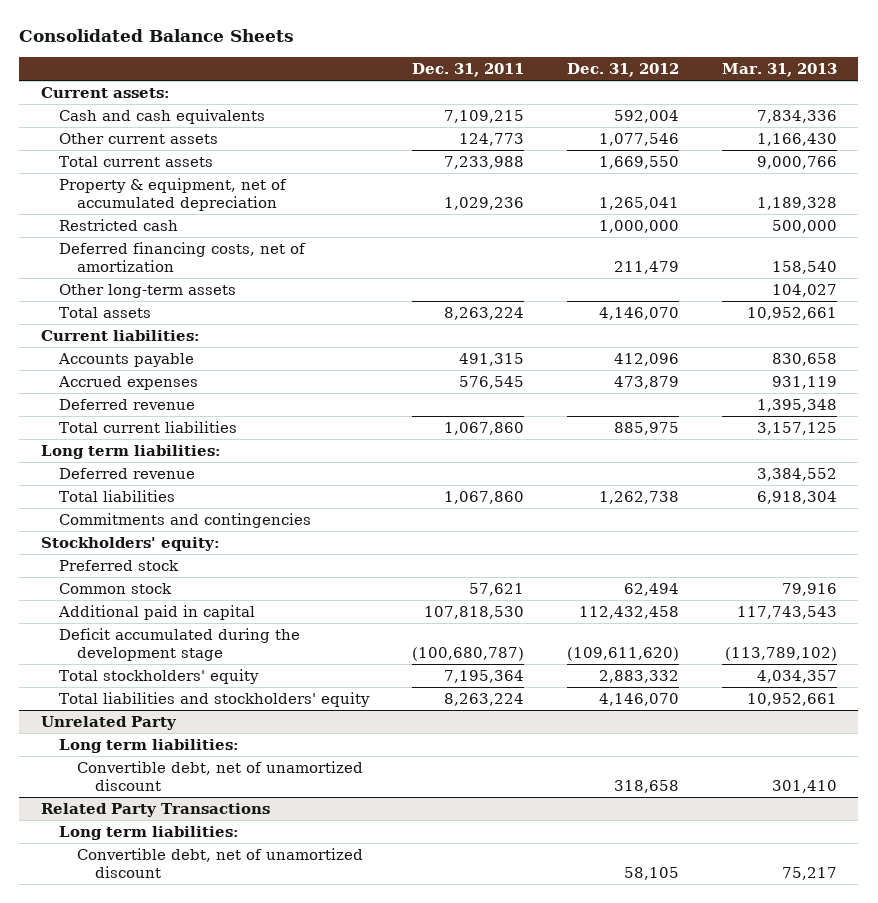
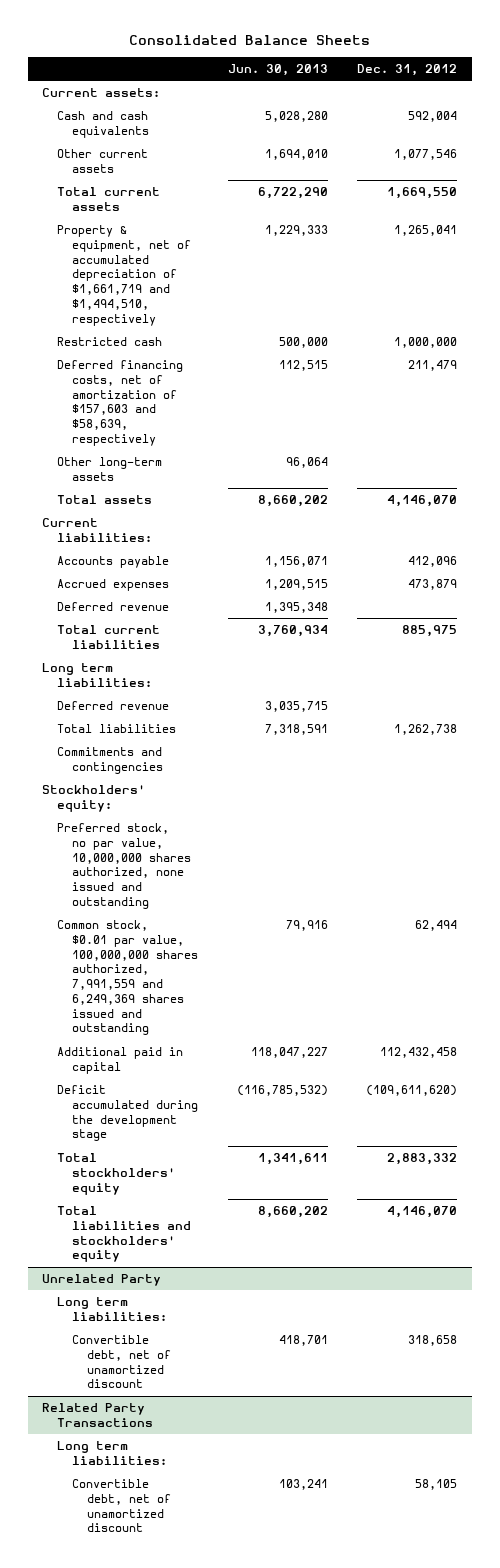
- | Dec. 31, 2011 | Dec. 31, 2012 | Mar. 31, 2013
+ | Jun. 30, 2013 | Dec. 31, 2012
- Property & equipment, net of accumulated depreciation | 1,029,236 | 1,265,041 | 1,189,328
+ Property & equipment, net of accumulated depreciation of $1,661,719 and $1,494,510, respectively | 1,229,333 | 1,265,041
- Deferred financing costs, net of amortization | | 211,479 | 158,540
+ Deferred financing costs, net of amortization of $157,603 and $58,639, respectively | 112,515 | 211,479
- Preferred stock
- Common stock | 57,621 | 62,494 | 79,916
+ Preferred stock, no par value, 10,000,000 shares authorized, none issued and outstanding
+ Common stock, $0.01 par value, 100,000,000 shares authorized, 7,991,559 and 6,249,369 shares issued and outstanding | 79,916 | 62,494

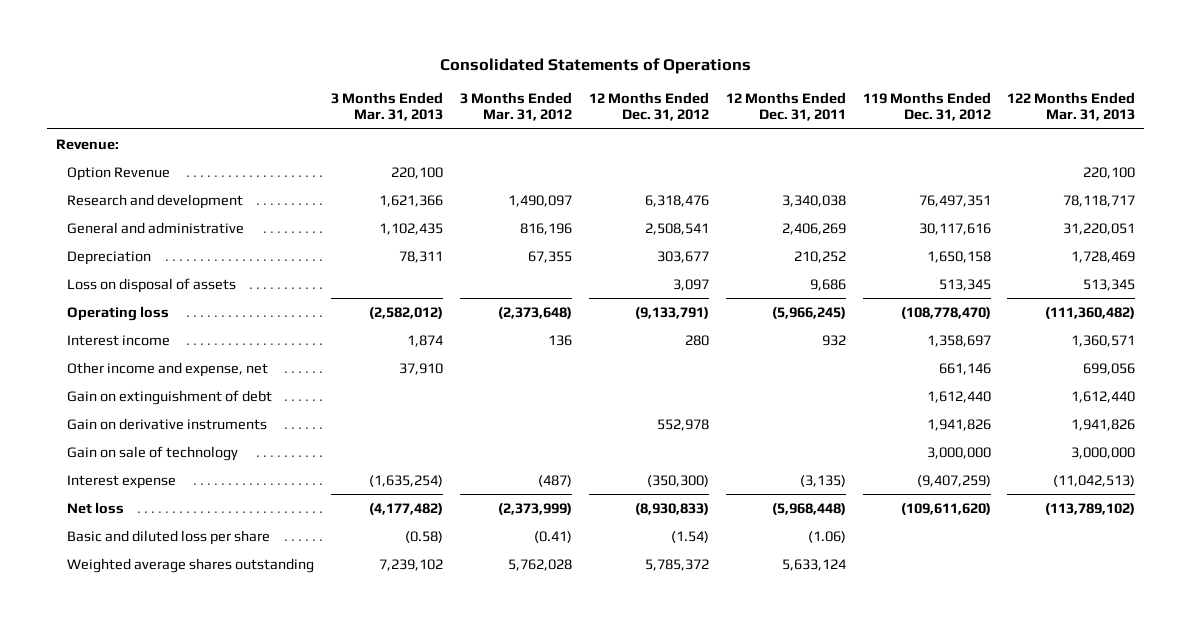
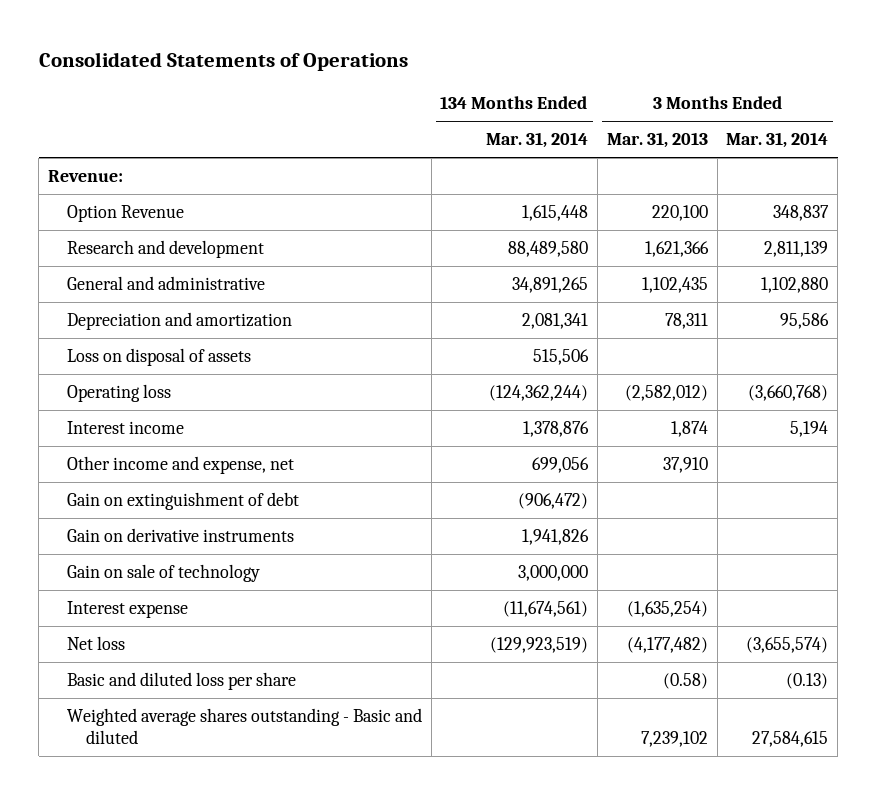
- | 3 Months Ended Mar. 31, 2013 | 3 Months Ended Mar. 31, 2012 | 12 Months Ended Dec. 31, 2012 | 12 Months Ended Dec. 31, 2011 | 119 Months Ended Dec. 31, 2012 | 122 Months Ended Mar. 31, 2013
+ | 134 Months Ended Mar. 31, 2014 | 3 Months Ended Mar. 31, 2013 | 3 Months Ended Mar. 31, 2014
- Depreciation | 78,311 | 67,355 | 303,677 | 210,252 | 1,650,158 | 1,728,469
+ Depreciation and amortization | 2,081,341 | 78,311 | 95,586
- Weighted average shares outstanding | 7,239,102 | 5,762,028 | 5,785,372 | 5,633,124 | |
+ Weighted average shares outstanding - Basic and diluted | | 7,239,102 | 27,584,615

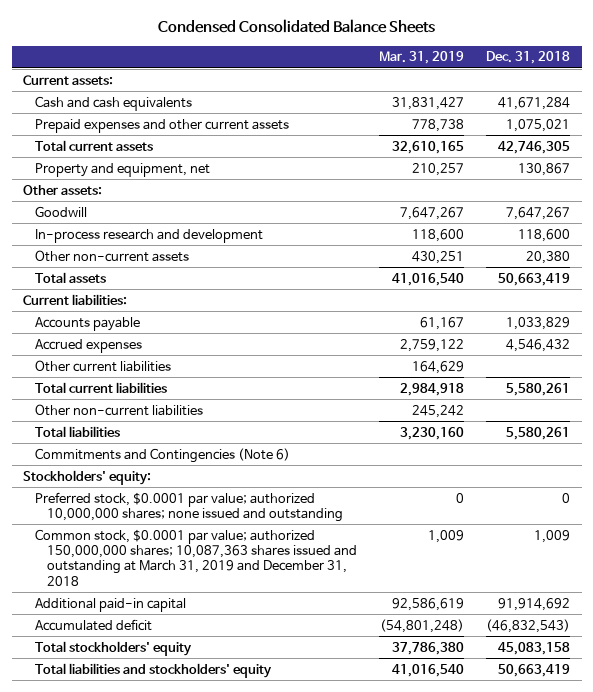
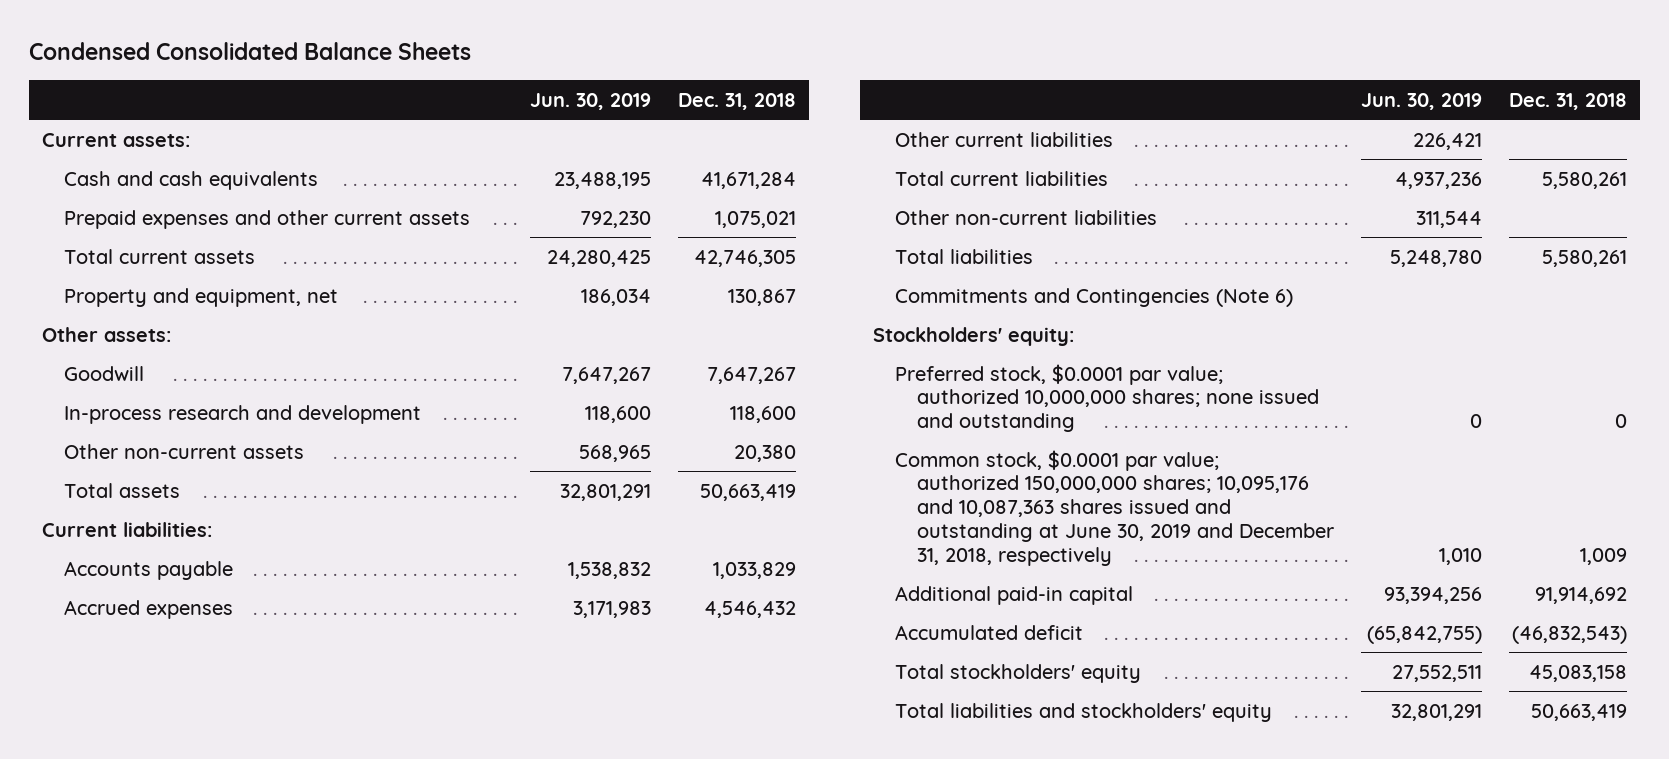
- | Mar. 31, 2019 | Dec. 31, 2018
+ | Jun. 30, 2019 | Dec. 31, 2018
- Common stock, $0.0001 par value; authorized 150,000,000 shares; 10,087,363 shares issued and outstanding at March 31, 2019 and December 31, 2018 | 1,009 | 1,009
+ Common stock, $0.0001 par value; authorized 150,000,000 shares; 10,095,176 and 10,087,363 shares issued and outstanding at June 30, 2019 and December 31, 2018, respectively | 1,010 | 1,009

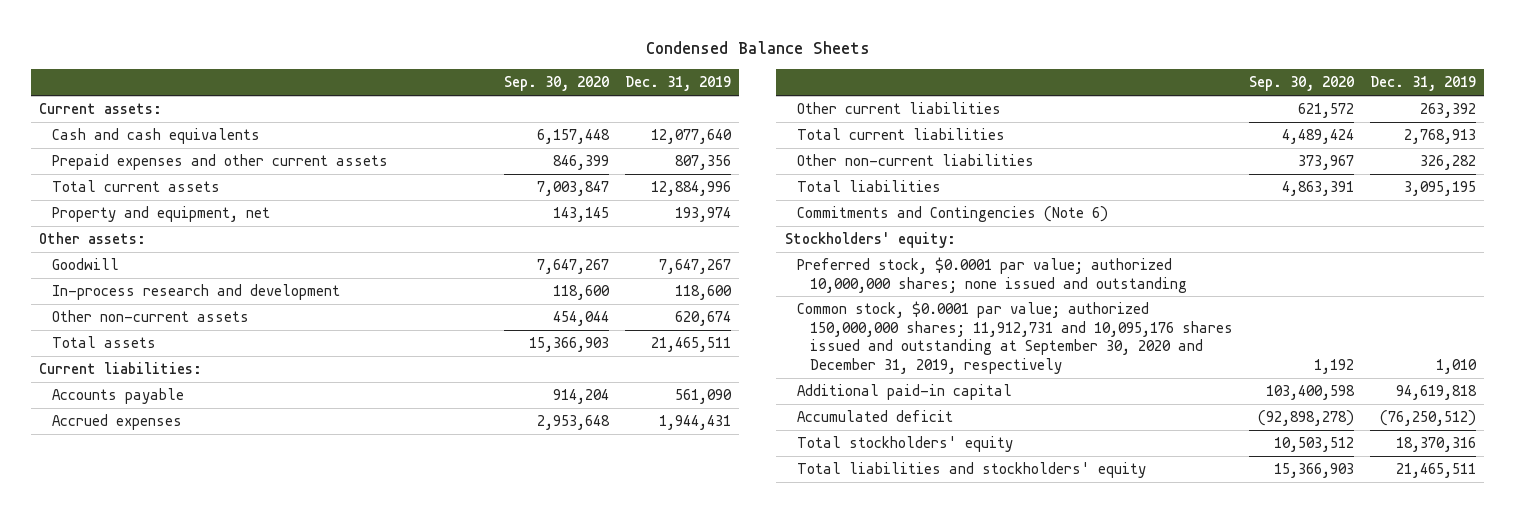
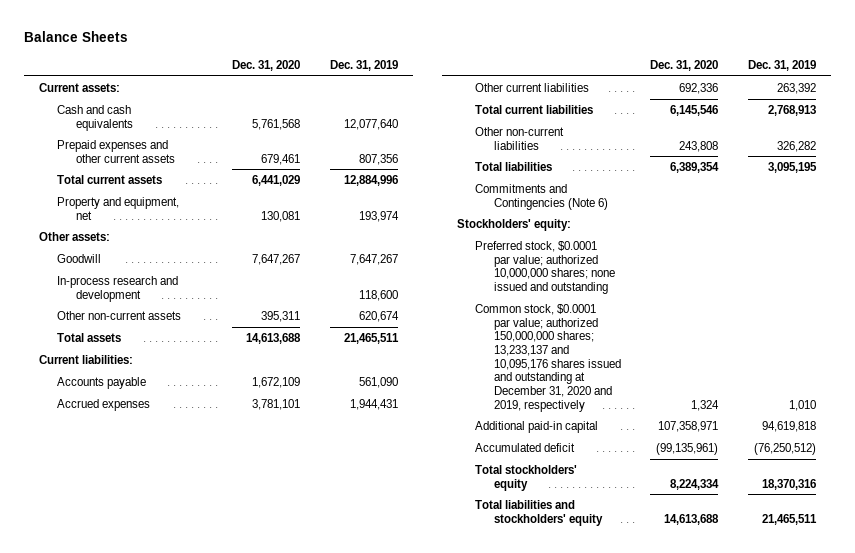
- Condensed Balance Sheets
+ Balance Sheets
- | Sep. 30, 2020 | Dec. 31, 2019
+ | Dec. 31, 2020 | Dec. 31, 2019
- Common stock, $0.0001 par value; authorized 150,000,000 shares; 11,912,731 and 10,095,176 shares issued and outstanding at September 30, 2020 and December 31, 2019, respectively | 1,192 | 1,010
+ Common stock, $0.0001 par value; authorized 150,000,000 shares; 13,233,137 and 10,095,176 shares issued and outstanding at December 31, 2020 and 2019, respectively | 1,324 | 1,010

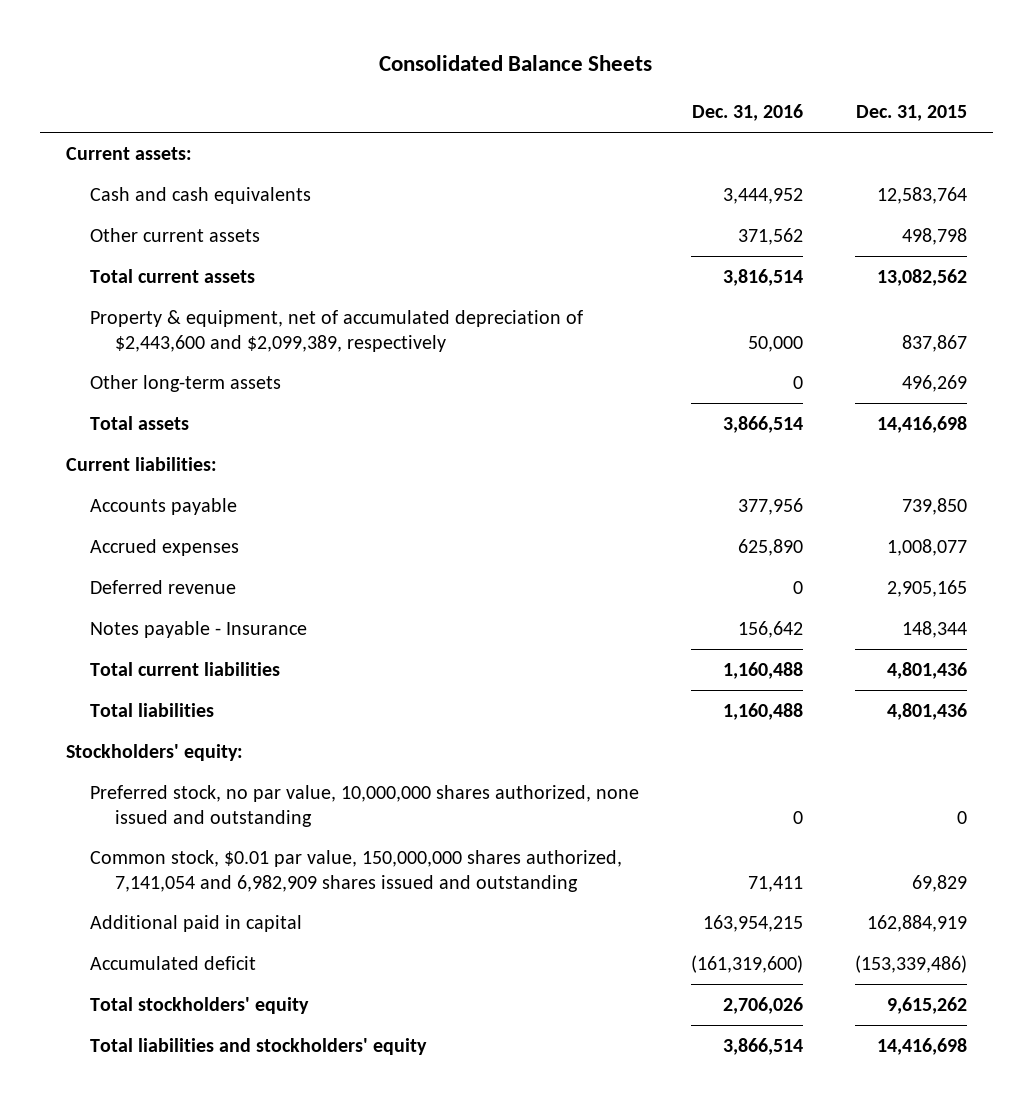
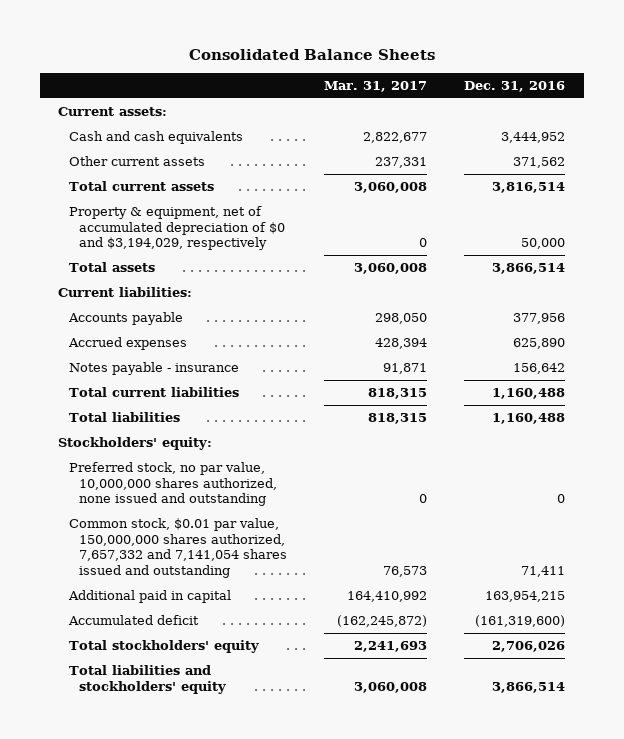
- | Dec. 31, 2016 | Dec. 31, 2015
+ | Mar. 31, 2017 | Dec. 31, 2016
- Property & equipment, net of accumulated depreciation of $2,443,600 and $2,099,389, respectively | 50,000 | 837,867
- Other long-term assets | 0 | 496,269
+ Property & equipment, net of accumulated depreciation of $0 and $3,194,029, respectively | 0 | 50,000
- Deferred revenue | 0 | 2,905,165
- Notes payable - Insurance | 156,642 | 148,344
+ Notes payable - insurance | 91,871 | 156,642
- Common stock, $0.01 par value, 150,000,000 shares authorized, 7,141,054 and 6,982,909 shares issued and outstanding | 71,411 | 69,829
+ Common stock, $0.01 par value, 150,000,000 shares authorized, 7,657,332 and 7,141,054 shares issued and outstanding | 76,573 | 71,411

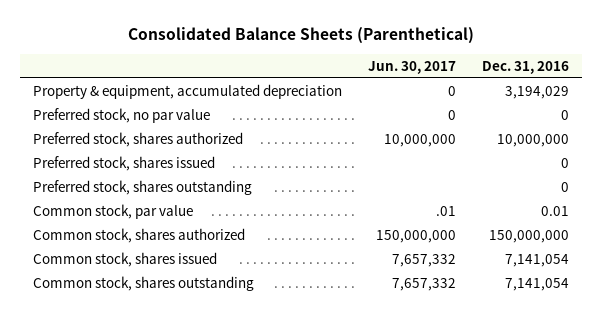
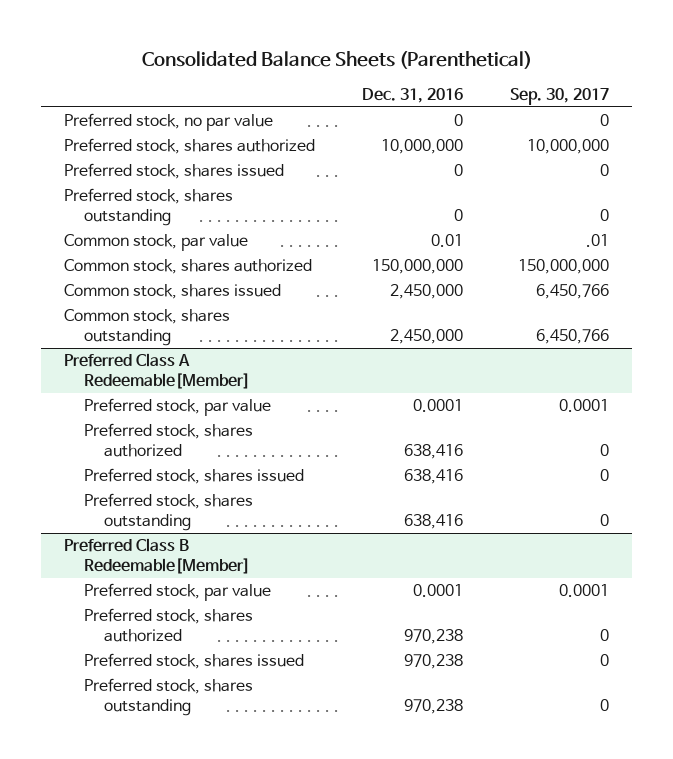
- | Jun. 30, 2017 | Dec. 31, 2016
+ | Dec. 31, 2016 | Sep. 30, 2017
- Property & equipment, accumulated depreciation | 0 | 3,194,029
- Common stock, shares issued | 7,657,332 | 7,141,054
- Common stock, shares outstanding | 7,657,332 | 7,141,054
+ Common stock, shares issued | 2,450,000 | 6,450,766
+ Common stock, shares outstanding | 2,450,000 | 6,450,766
+ Preferred Class A Redeemable[Member]
+ Preferred stock, par value | 0.0001 | 0.0001
+ Preferred stock, shares authorized | 638,416 | 0
+ Preferred stock, shares issued | 638,416 | 0
+ Preferred stock, shares outstanding | 638,416 | 0
+ Preferred Class B Redeemable[Member]
+ Preferred stock, par value | 0.0001 | 0.0001
+ Preferred stock, shares authorized | 970,238 | 0
+ Preferred stock, shares issued | 970,238 | 0
+ Preferred stock, shares outstanding | 970,238 | 0

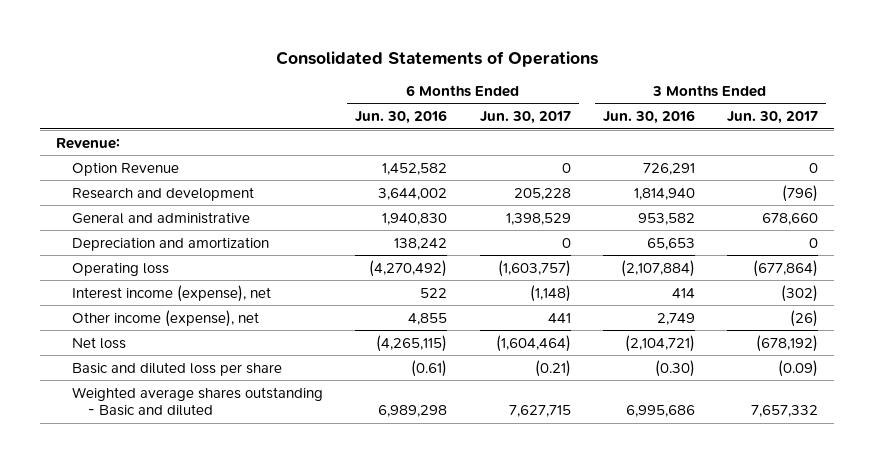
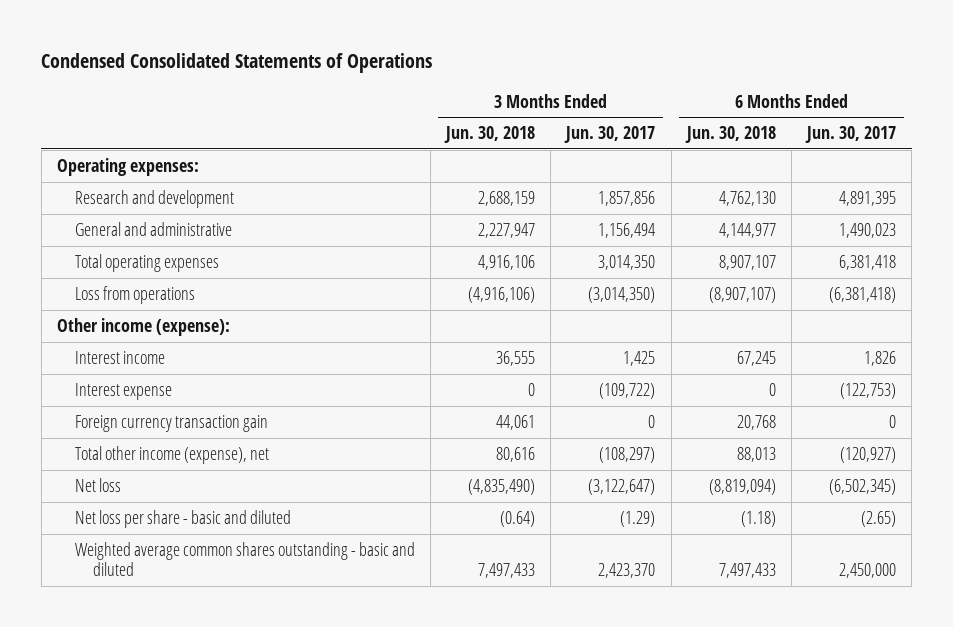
- Consolidated Statements of Operations
+ Condensed Consolidated Statements of Operations
- | 6 Months Ended Jun. 30, 2016 | 6 Months Ended Jun. 30, 2017 | 3 Months Ended Jun. 30, 2016 | 3 Months Ended Jun. 30, 2017
+ | 3 Months Ended Jun. 30, 2018 | 3 Months Ended Jun. 30, 2017 | 6 Months Ended Jun. 30, 2018 | 6 Months Ended Jun. 30, 2017
- Revenue:
- Option Revenue | 1,452,582 | 0 | 726,291 | 0
- Research and development | 3,644,002 | 205,228 | 1,814,940 | (796)
- General and administrative | 1,940,830 | 1,398,529 | 953,582 | 678,660
- Depreciation and amortization | 138,242 | 0 | 65,653 | 0
- Operating loss | (4,270,492) | (1,603,757) | (2,107,884) | (677,864)
- Interest income (expense), net | 522 | (1,148) | 414 | (302)
- Other income (expense), net | 4,855 | 441 | 2,749 | (26)
- Net loss | (4,265,115) | (1,604,464) | (2,104,721) | (678,192)
- Basic and diluted loss per share | (0.61) | (0.21) | (0.30) | (0.09)
- Weighted average shares outstanding - Basic and diluted | 6,989,298 | 7,627,715 | 6,995,686 | 7,657,332
+ Operating expenses:
+ Research and development | 2,688,159 | 1,857,856 | 4,762,130 | 4,891,395
+ General and administrative | 2,227,947 | 1,156,494 | 4,144,977 | 1,490,023
+ Total operating expenses | 4,916,106 | 3,014,350 | 8,907,107 | 6,381,418
+ Loss from operations | (4,916,106) | (3,014,350) | (8,907,107) | (6,381,418)
+ Other income (expense):
+ Interest income | 36,555 | 1,425 | 67,245 | 1,826
+ Interest expense | 0 | (109,722) | 0 | (122,753)
+ Foreign currency transaction gain | 44,061 | 0 | 20,768 | 0
+ Total other income (expense), net | 80,616 | (108,297) | 88,013 | (120,927)
+ Net loss | (4,835,490) | (3,122,647) | (8,819,094) | (6,502,345)
+ Net loss per share - basic and diluted | (0.64) | (1.29) | (1.18) | (2.65)
+ Weighted average common shares outstanding - basic and diluted | 7,497,433 | 2,423,370 | 7,497,433 | 2,450,000

